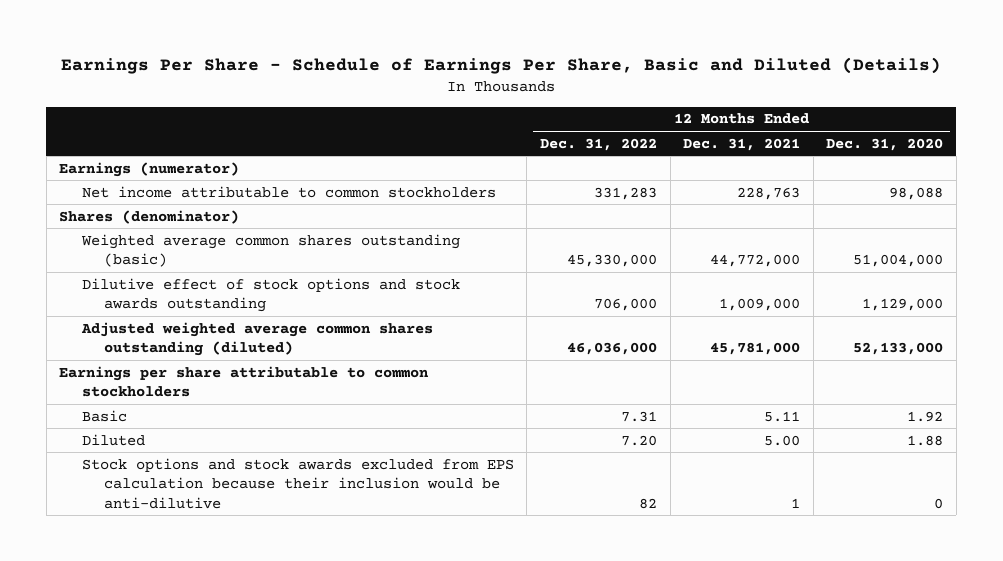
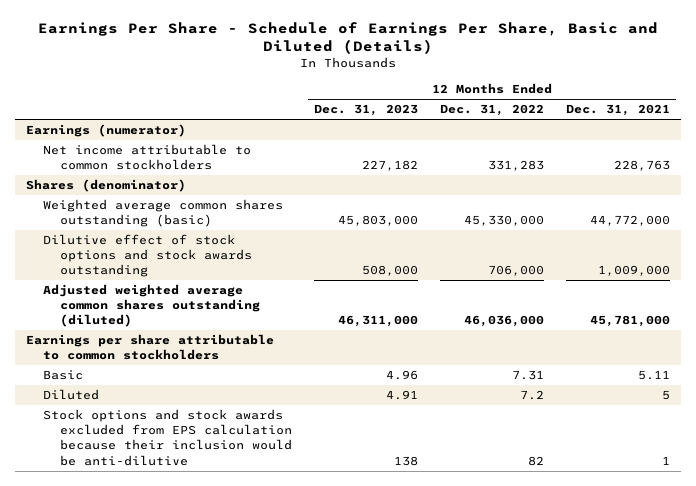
- | 12 Months Ended Dec. 31, 2022 | 12 Months Ended Dec. 31, 2021 | 12 Months Ended Dec. 31, 2020
+ | 12 Months Ended Dec. 31, 2023 | 12 Months Ended Dec. 31, 2022 | 12 Months Ended Dec. 31, 2021
- Diluted | 7.20 | 5.00 | 1.88
+ Diluted | 4.91 | 7.2 | 5

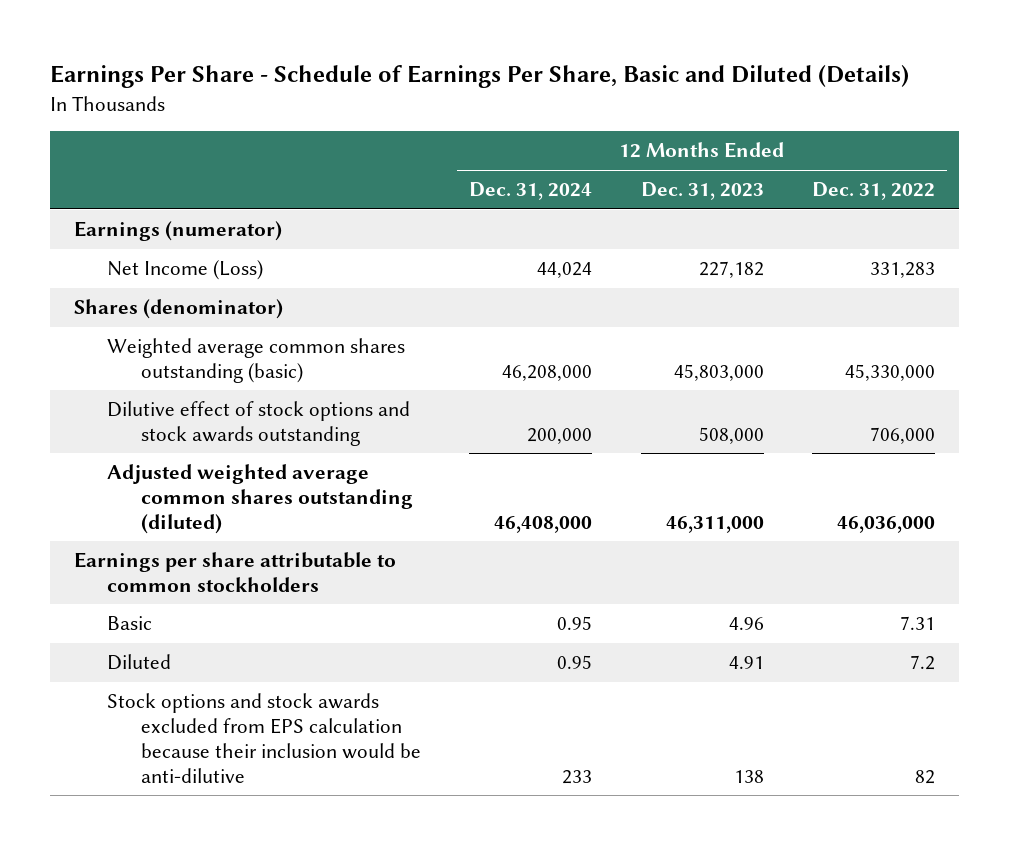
- | 12 Months Ended Dec. 31, 2023 | 12 Months Ended Dec. 31, 2022 | 12 Months Ended Dec. 31, 2021
+ | 12 Months Ended Dec. 31, 2024 | 12 Months Ended Dec. 31, 2023 | 12 Months Ended Dec. 31, 2022
- Net income attributable to common stockholders | 227,182 | 331,283 | 228,763
+ Net Income (Loss) | 44,024 | 227,182 | 331,283

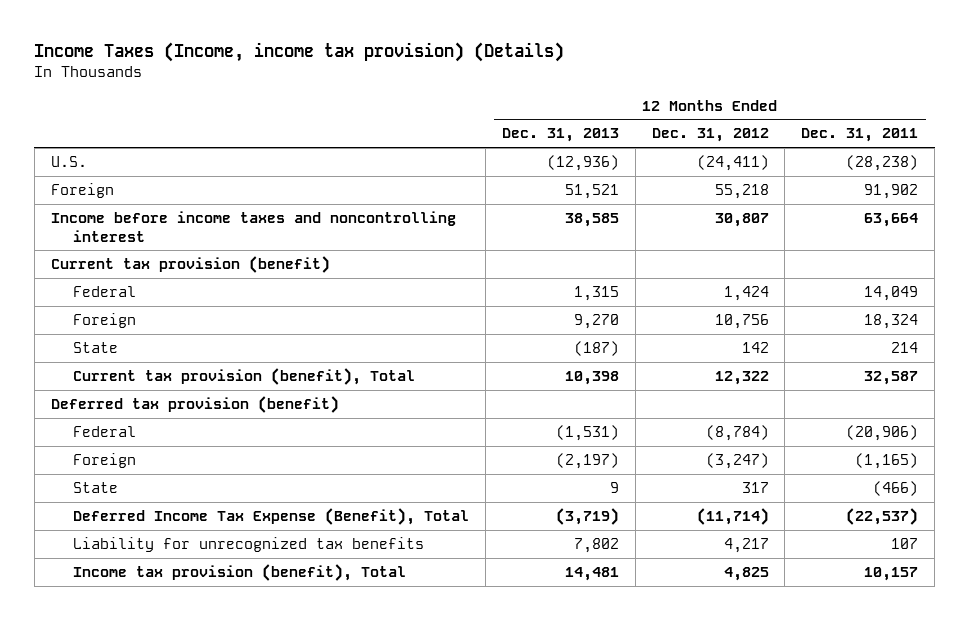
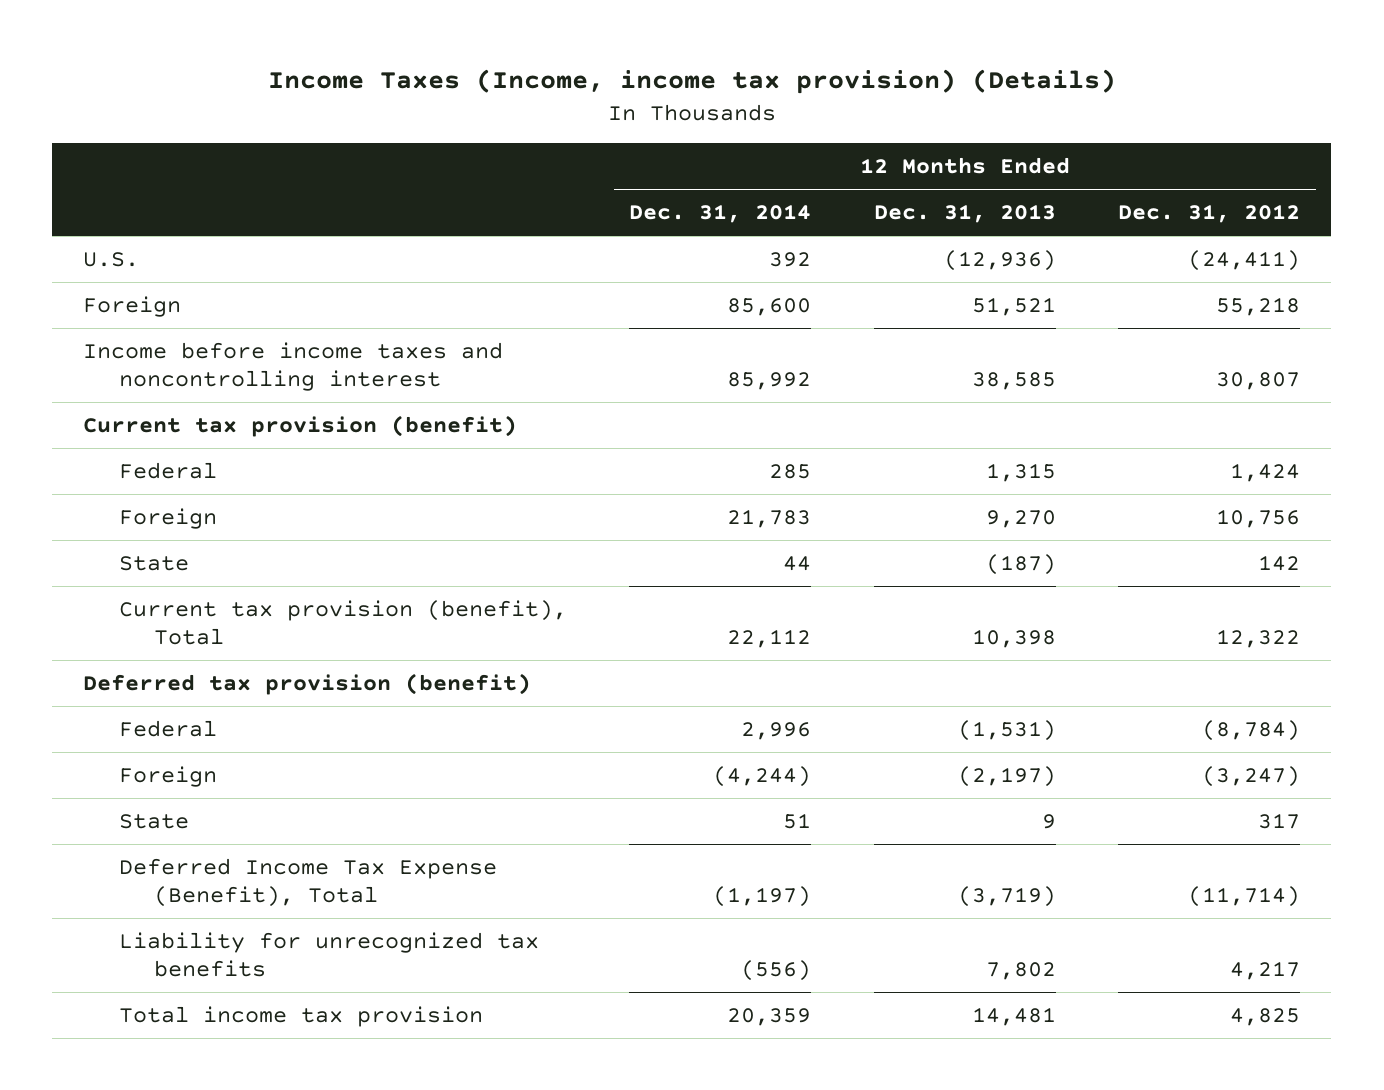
- | 12 Months Ended Dec. 31, 2013 | 12 Months Ended Dec. 31, 2012 | 12 Months Ended Dec. 31, 2011
+ | 12 Months Ended Dec. 31, 2014 | 12 Months Ended Dec. 31, 2013 | 12 Months Ended Dec. 31, 2012
- Income tax provision (benefit), Total | 14,481 | 4,825 | 10,157
+ Total income tax provision | 20,359 | 14,481 | 4,825

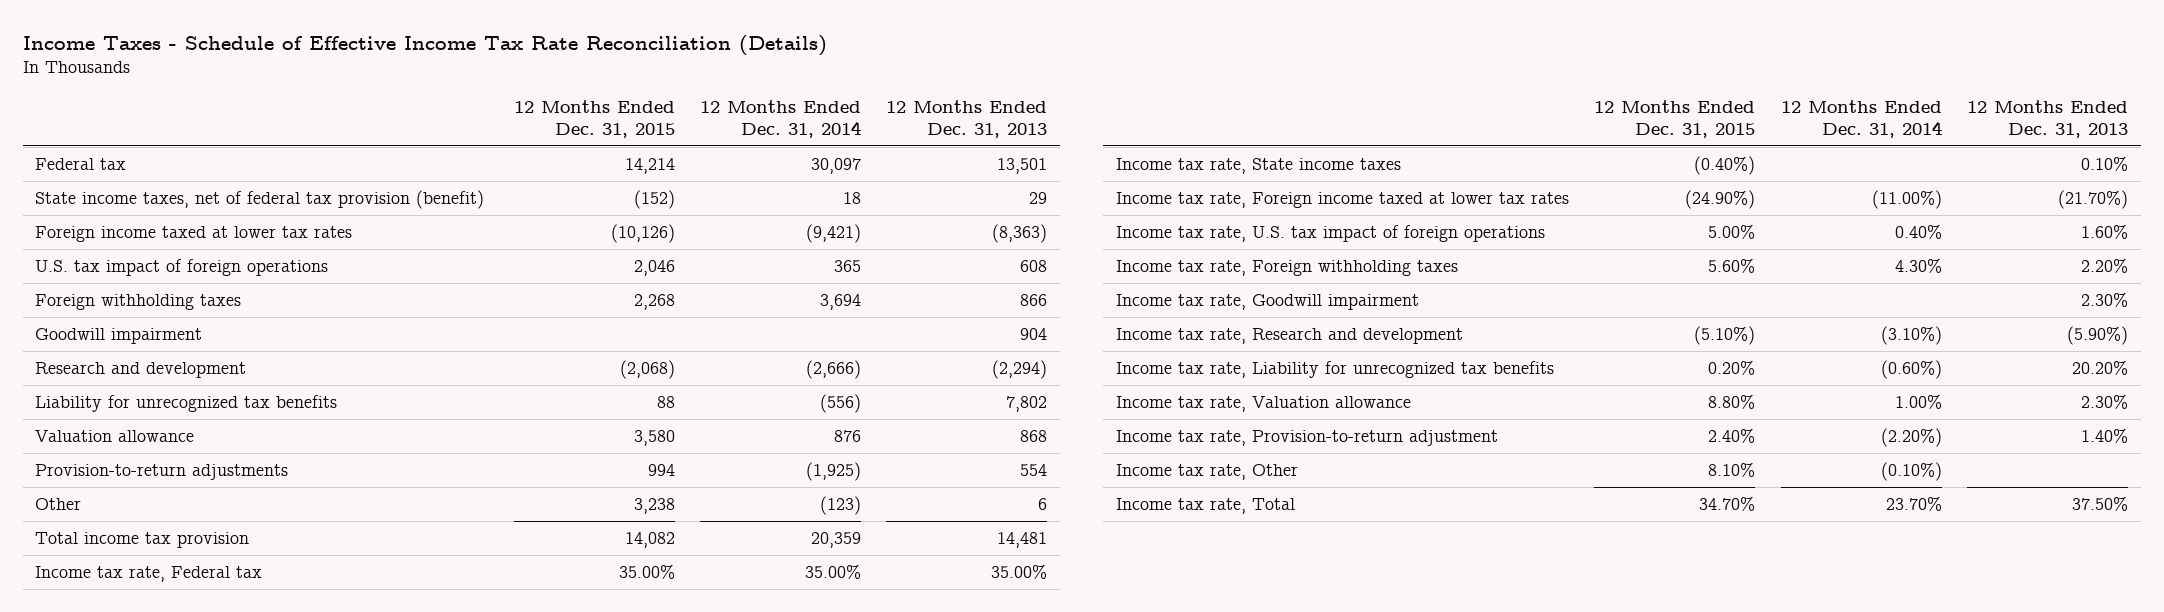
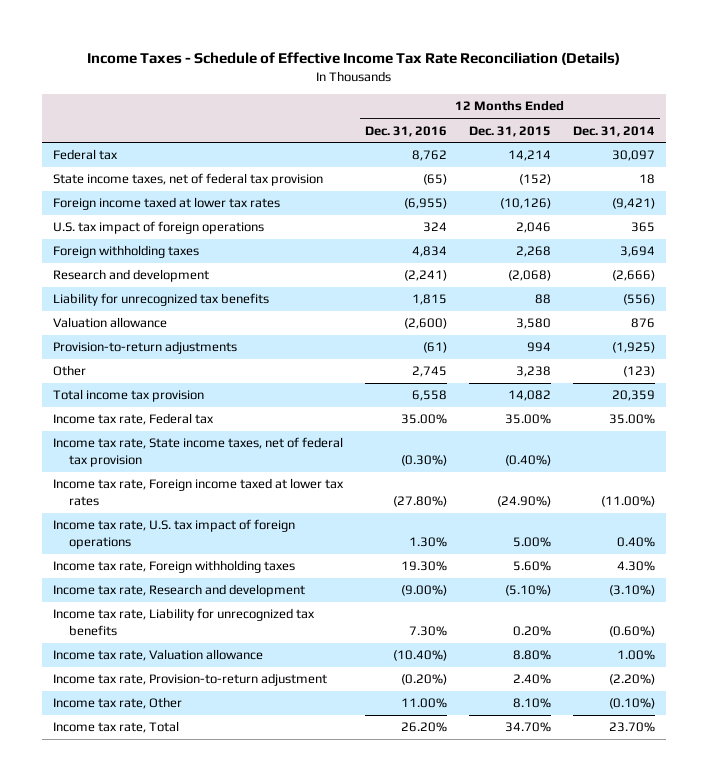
- | 12 Months Ended Dec. 31, 2015 | 12 Months Ended Dec. 31, 2014 | 12 Months Ended Dec. 31, 2013
+ | 12 Months Ended Dec. 31, 2016 | 12 Months Ended Dec. 31, 2015 | 12 Months Ended Dec. 31, 2014
- State income taxes, net of federal tax provision (benefit) | (152) | 18 | 29
+ State income taxes, net of federal tax provision | (65) | (152) | 18
- Goodwill impairment | | | 904
- Income tax rate, State income taxes | (0.40%) | | 0.10%
+ Income tax rate, State income taxes, net of federal tax provision | (0.30%) | (0.40%) |
- Income tax rate, Goodwill impairment | | | 2.30%

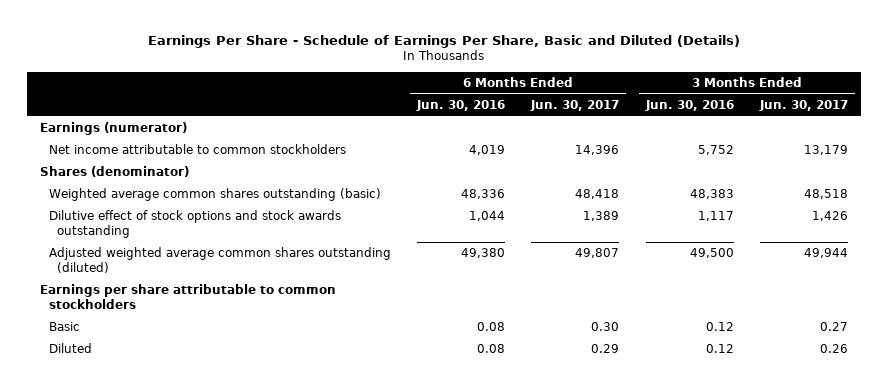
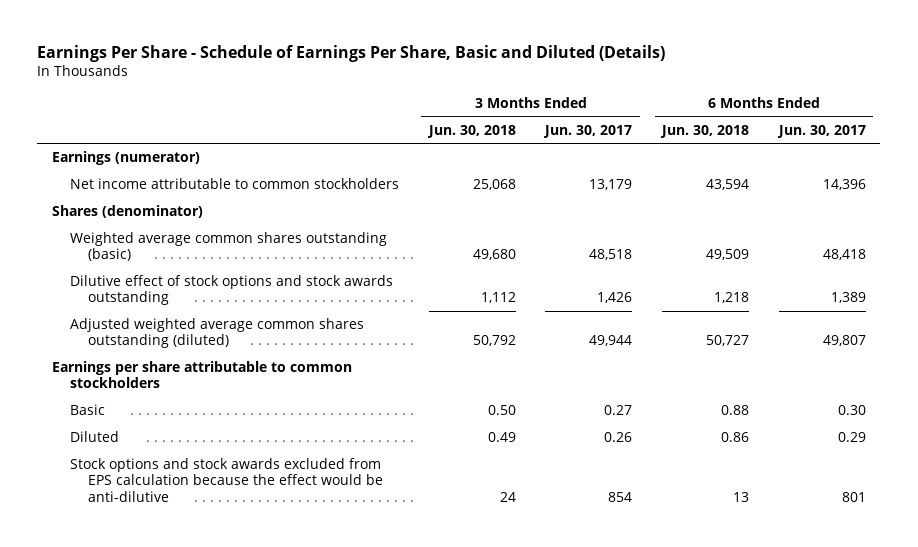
- | 6 Months Ended Jun. 30, 2016 | 6 Months Ended Jun. 30, 2017 | 3 Months Ended Jun. 30, 2016 | 3 Months Ended Jun. 30, 2017
+ | 3 Months Ended Jun. 30, 2018 | 3 Months Ended Jun. 30, 2017 | 6 Months Ended Jun. 30, 2018 | 6 Months Ended Jun. 30, 2017
+ Stock options and stock awards excluded from EPS calculation because the effect would be anti-dilutive | 24 | 854 | 13 | 801

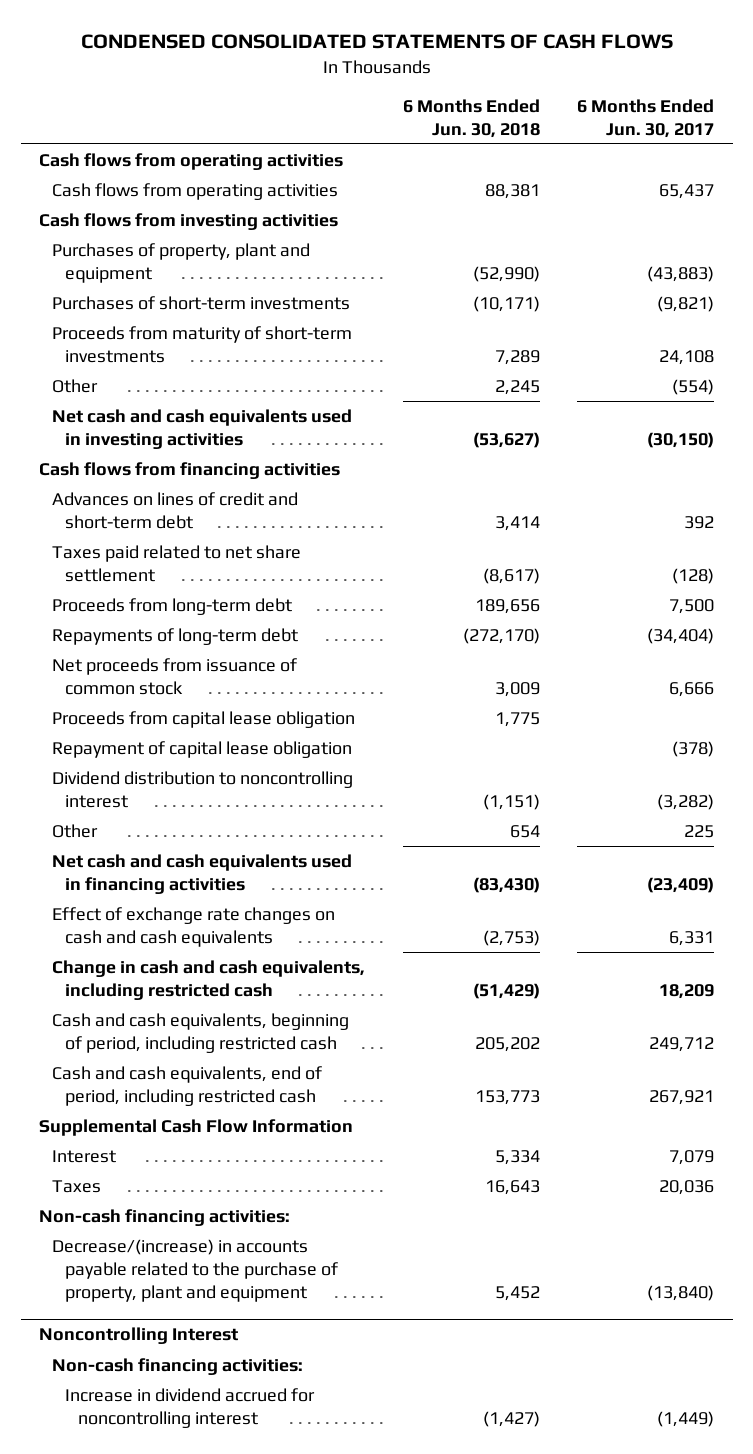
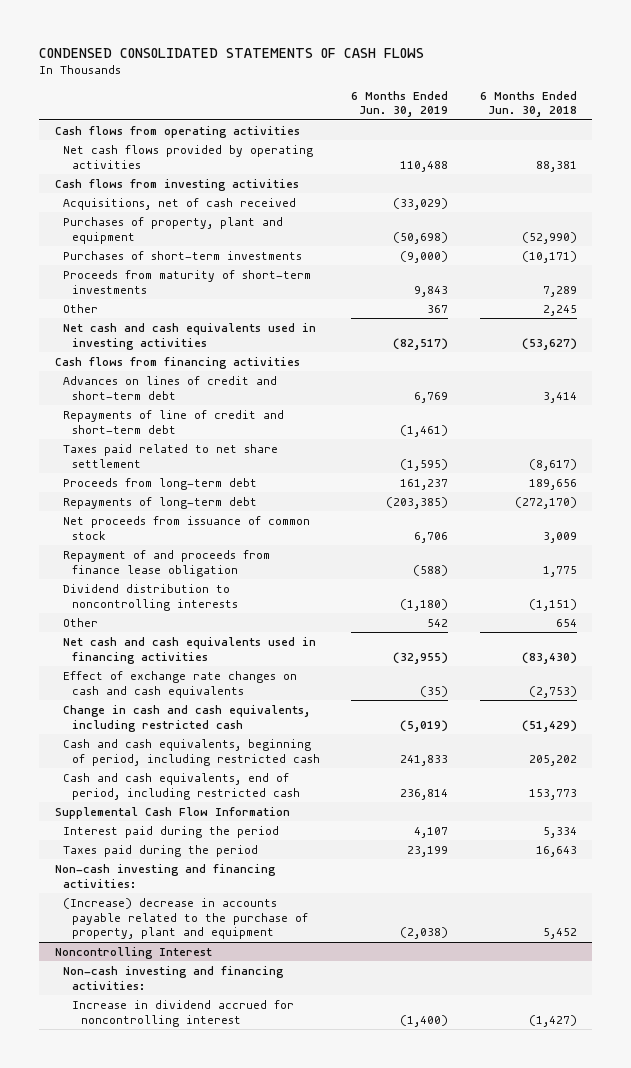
- | 6 Months Ended Jun. 30, 2018 | 6 Months Ended Jun. 30, 2017
+ | 6 Months Ended Jun. 30, 2019 | 6 Months Ended Jun. 30, 2018
- Cash flows from operating activities | 88,381 | 65,437
+ Net cash flows provided by operating activities | 110,488 | 88,381
+ Acquisitions, net of cash received | (33,029) |
+ Repayments of line of credit and short-term debt | (1,461) |
- Proceeds from capital lease obligation | 1,775 |
- Repayment of capital lease obligation | | (378)
- Dividend distribution to noncontrolling interest | (1,151) | (3,282)
+ Repayment of and proceeds from finance lease obligation | (588) | 1,775
+ Dividend distribution to noncontrolling interests | (1,180) | (1,151)
- Interest | 5,334 | 7,079
- Taxes | 16,643 | 20,036
- Non-cash financing activities:
- Decrease/(increase) in accounts payable related to the purchase of property, plant and equipment | 5,452 | (13,840)
+ Interest paid during the period | 4,107 | 5,334
+ Taxes paid during the period | 23,199 | 16,643
+ Non-cash investing and financing activities:
+ (Increase) decrease in accounts payable related to the purchase of property, plant and equipment | (2,038) | 5,452
@ Noncontrolling Interest
- Non-cash financing activities:
+ Non-cash investing and financing activities:

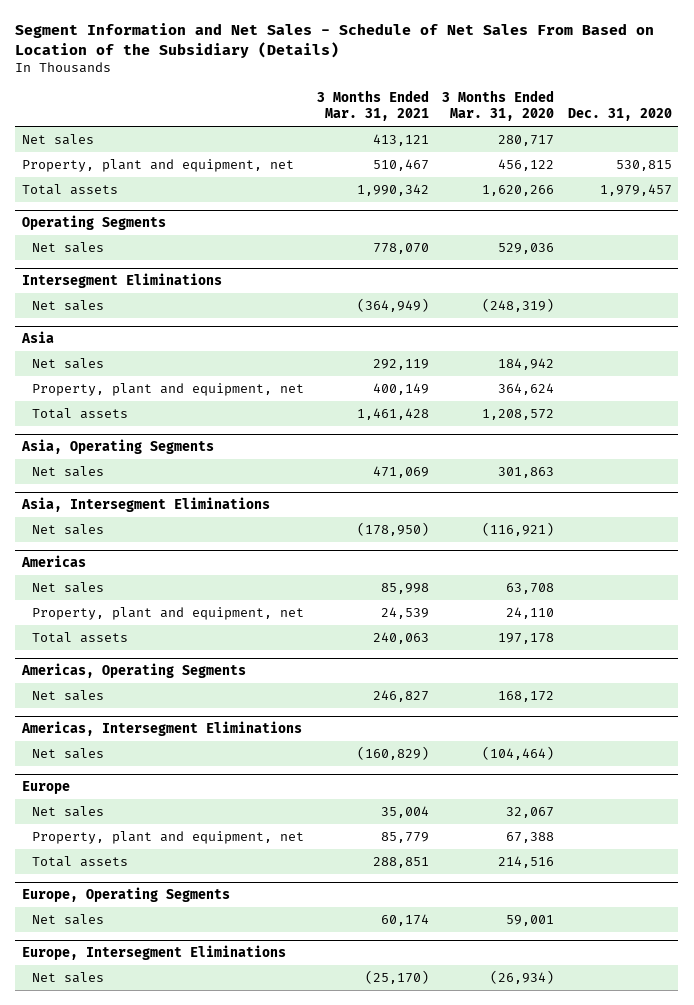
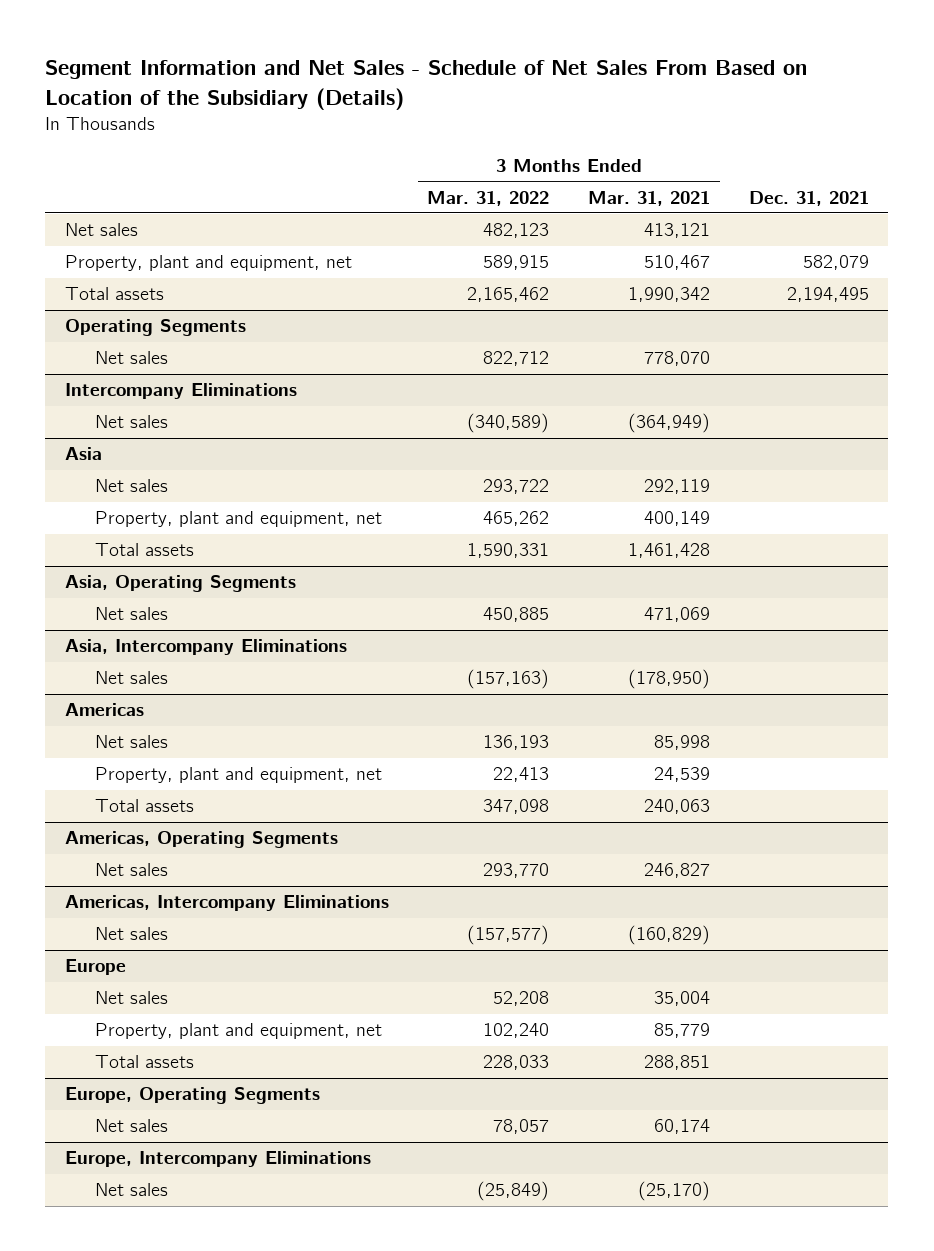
- | 3 Months Ended Mar. 31, 2021 | 3 Months Ended Mar. 31, 2020 | Dec. 31, 2020
+ | 3 Months Ended Mar. 31, 2022 | 3 Months Ended Mar. 31, 2021 | Dec. 31, 2021
- Intersegment Eliminations
+ Intercompany Eliminations
- Asia, Intersegment Eliminations
+ Asia, Intercompany Eliminations
- Americas, Intersegment Eliminations
+ Americas, Intercompany Eliminations
- Europe, Intersegment Eliminations
+ Europe, Intercompany Eliminations

